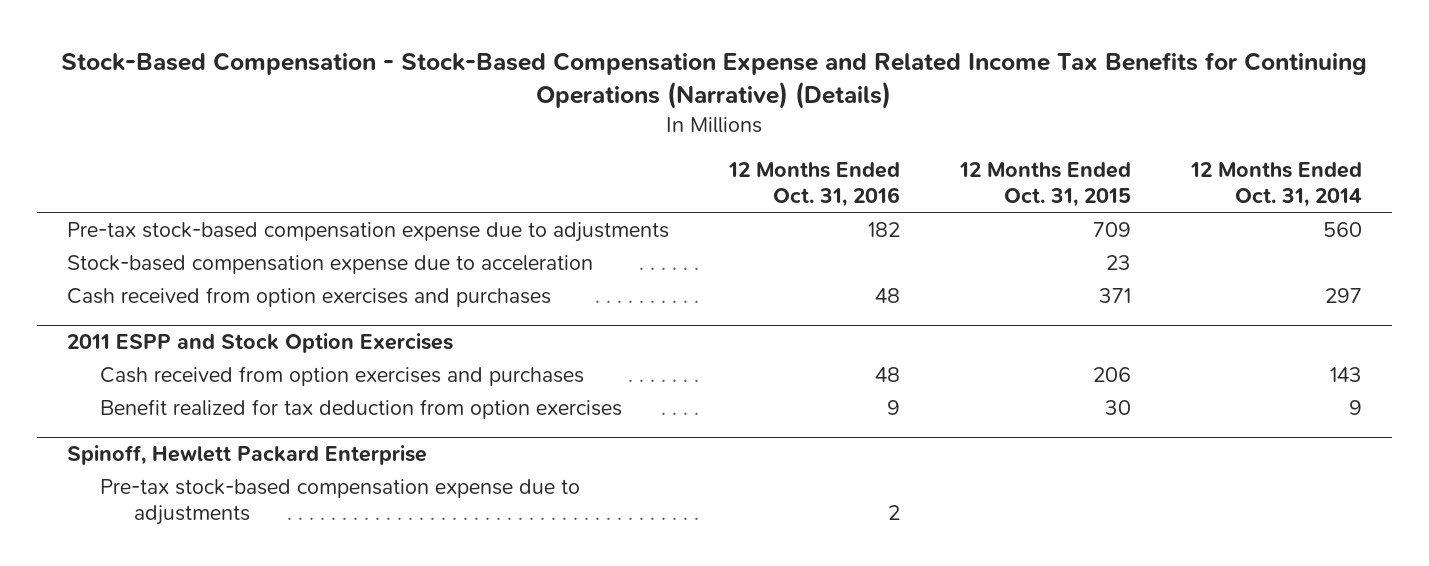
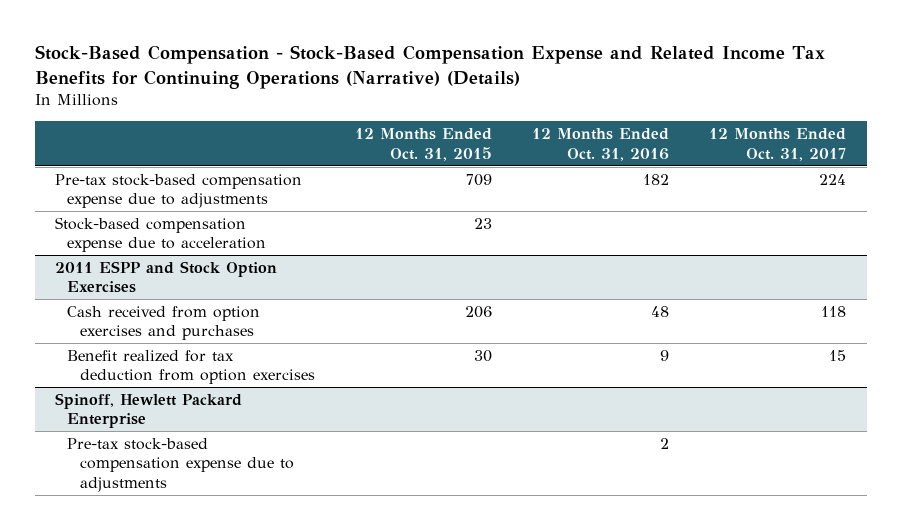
- | 12 Months Ended Oct. 31, 2016 | 12 Months Ended Oct. 31, 2015 | 12 Months Ended Oct. 31, 2014
+ | 12 Months Ended Oct. 31, 2015 | 12 Months Ended Oct. 31, 2016 | 12 Months Ended Oct. 31, 2017
- Cash received from option exercises and purchases | 48 | 371 | 297

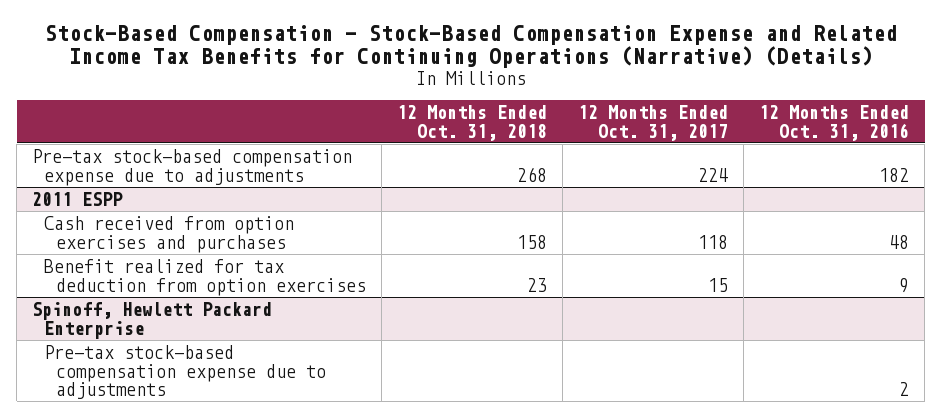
- | 12 Months Ended Oct. 31, 2015 | 12 Months Ended Oct. 31, 2016 | 12 Months Ended Oct. 31, 2017
+ | 12 Months Ended Oct. 31, 2018 | 12 Months Ended Oct. 31, 2017 | 12 Months Ended Oct. 31, 2016
- Stock-based compensation expense due to acceleration | 23 | |
- 2011 ESPP and Stock Option Exercises
+ 2011 ESPP

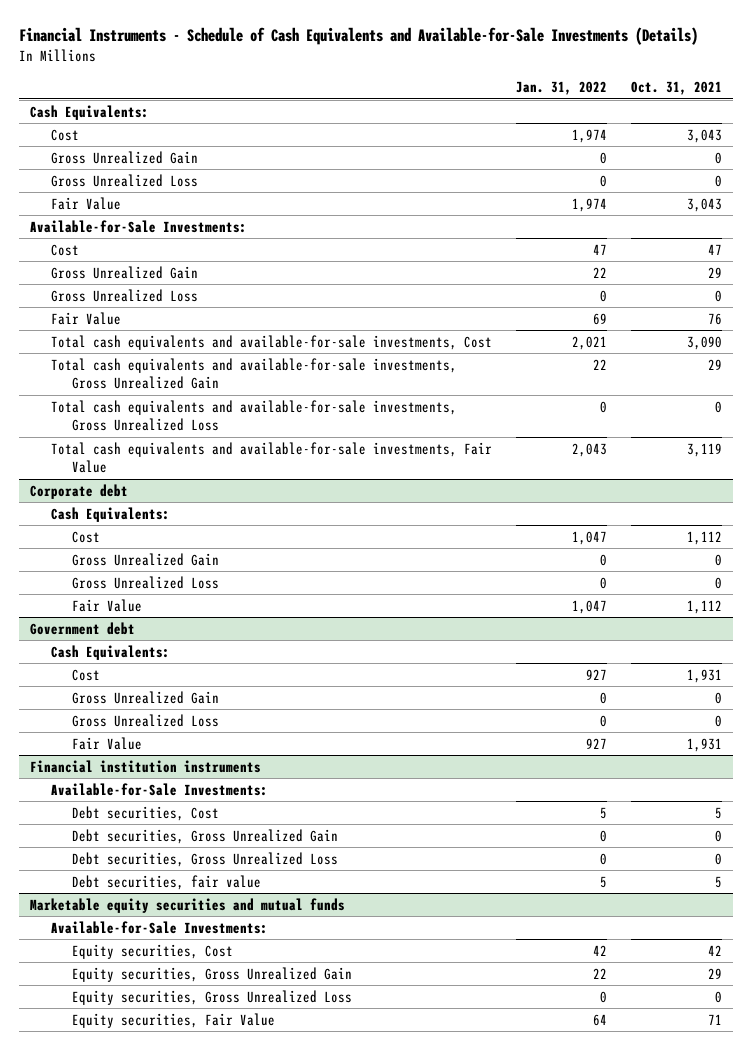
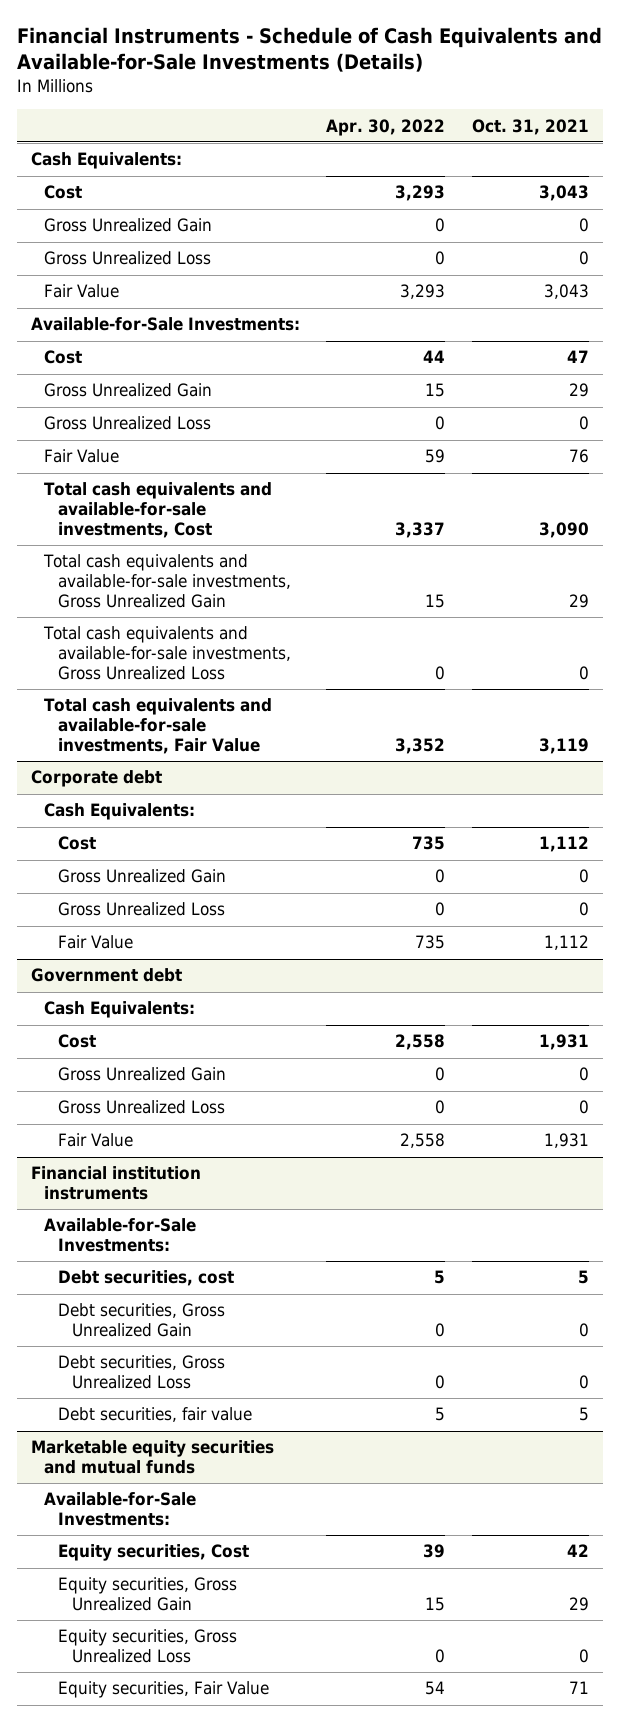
- | Jan. 31, 2022 | Oct. 31, 2021
+ | Apr. 30, 2022 | Oct. 31, 2021
@ Financial institution instruments
- Debt securities, Cost | 5 | 5
+ Debt securities, cost | 5 | 5

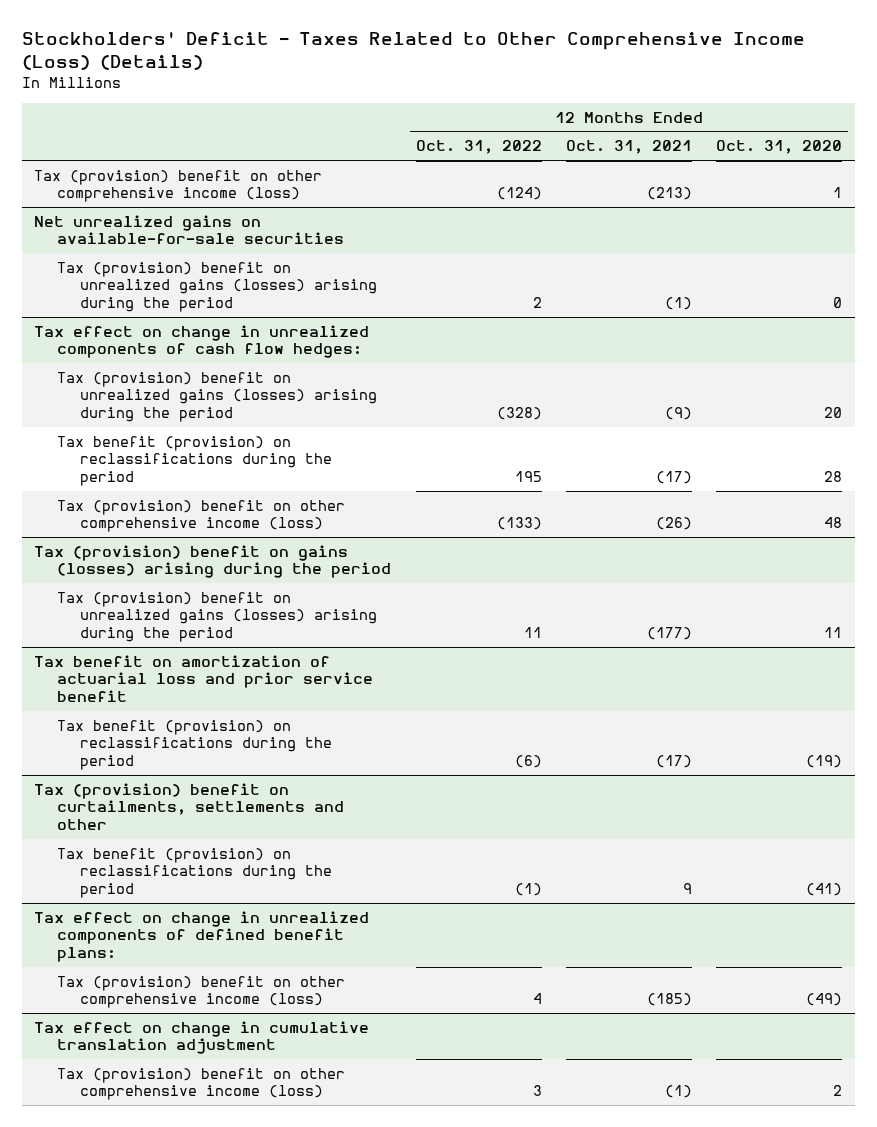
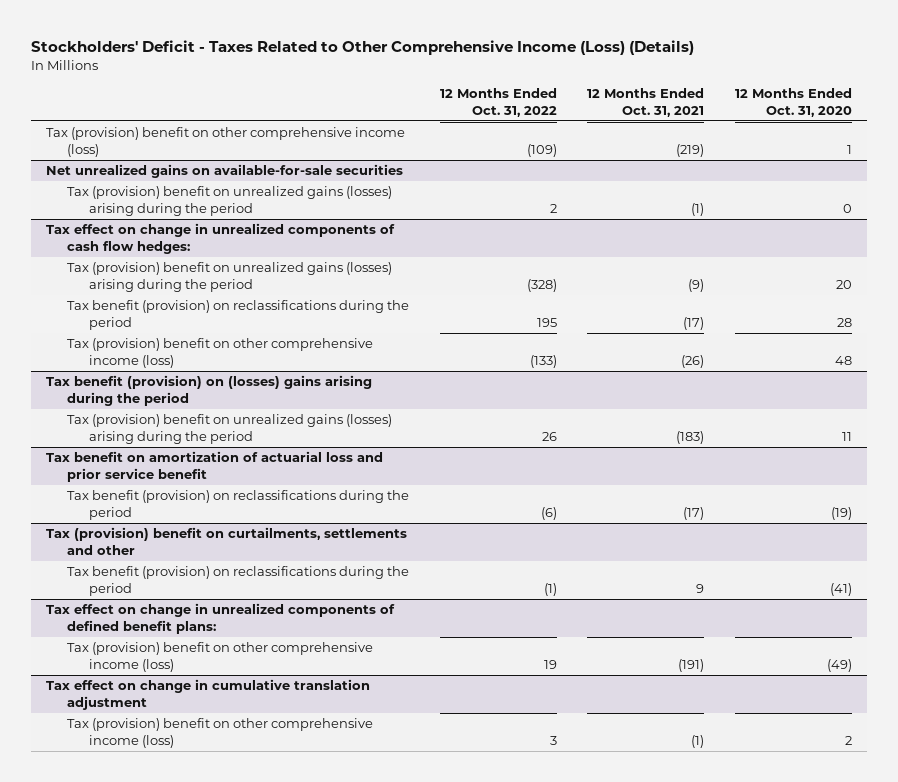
- Tax (provision) benefit on other comprehensive income (loss) | (124) | (213) | 1
+ Tax (provision) benefit on other comprehensive income (loss) | (109) | (219) | 1
- Tax (provision) benefit on gains (losses) arising during the period
- Tax (provision) benefit on unrealized gains (losses) arising during the period | 11 | (177) | 11
+ Tax benefit (provision) on (losses) gains arising during the period
+ Tax (provision) benefit on unrealized gains (losses) arising during the period | 26 | (183) | 11
@ Tax effect on change in unrealized components of defined benefit plans:
- Tax (provision) benefit on other comprehensive income (loss) | 4 | (185) | (49)
+ Tax (provision) benefit on other comprehensive income (loss) | 19 | (191) | (49)

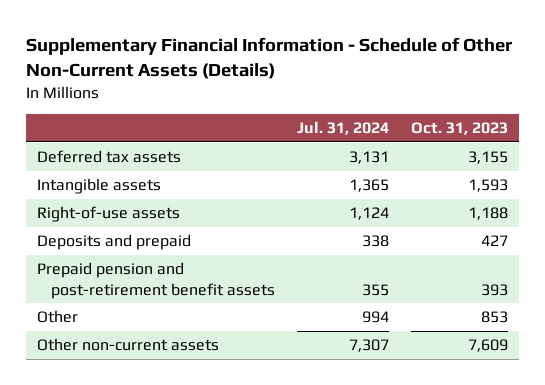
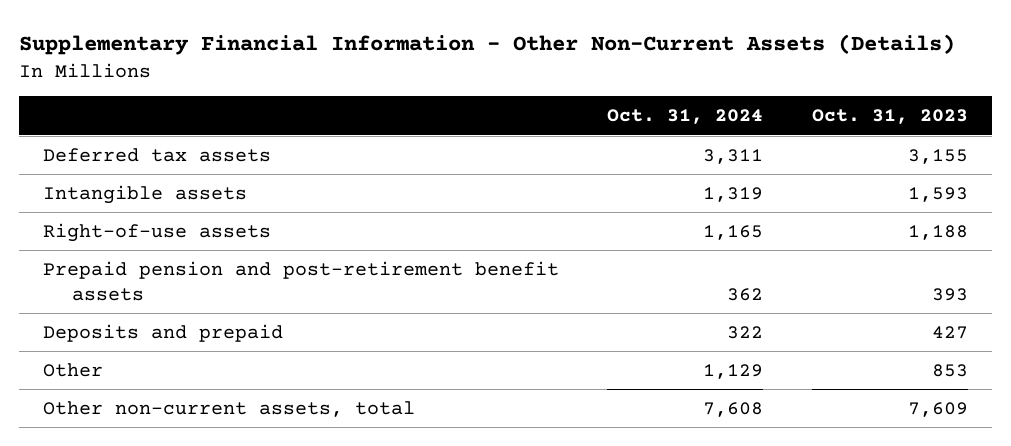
- Supplementary Financial Information - Schedule of Other Non-Current Assets (Details)
+ Supplementary Financial Information - Other Non-Current Assets (Details)
- | Jul. 31, 2024 | Oct. 31, 2023
+ | Oct. 31, 2024 | Oct. 31, 2023
moved down: Deposits and prepaid | 322 | 427
- Other non-current assets | 7,307 | 7,609
+ Other non-current assets, total | 7,608 | 7,609

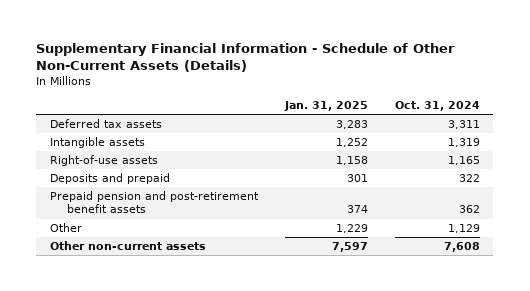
- Supplementary Financial Information - Other Non-Current Assets (Details)
+ Supplementary Financial Information - Schedule of Other Non-Current Assets (Details)
- | Oct. 31, 2024 | Oct. 31, 2023
+ | Jan. 31, 2025 | Oct. 31, 2024
moved down: Prepaid pension and post-retirement benefit assets | 374 | 362
- Other non-current assets, total | 7,608 | 7,609
+ Other non-current assets | 7,597 | 7,608

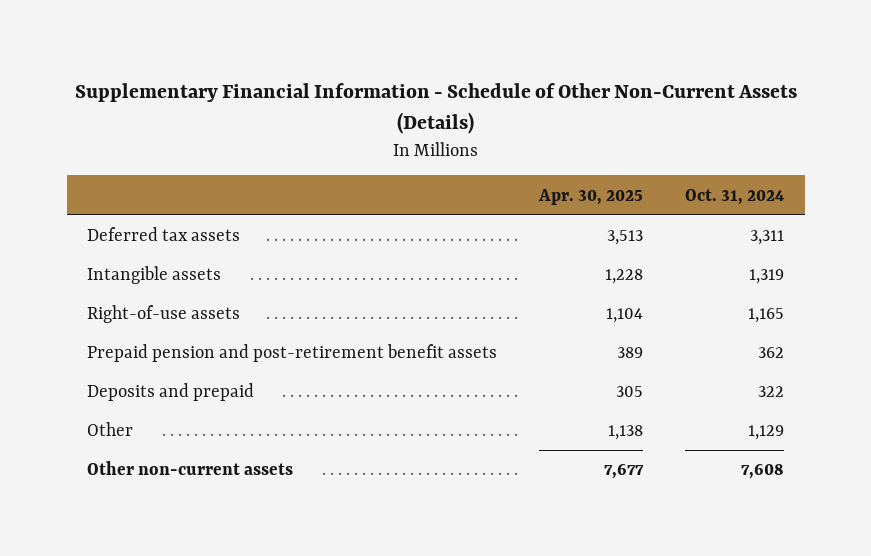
- | Jan. 31, 2025 | Oct. 31, 2024
+ | Apr. 30, 2025 | Oct. 31, 2024
moved down: Deposits and prepaid | 305 | 322

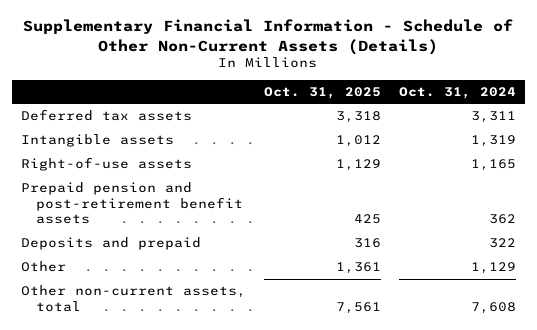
- | Apr. 30, 2025 | Oct. 31, 2024
+ | Oct. 31, 2025 | Oct. 31, 2024
- Other non-current assets | 7,677 | 7,608
+ Other non-current assets, total | 7,561 | 7,608

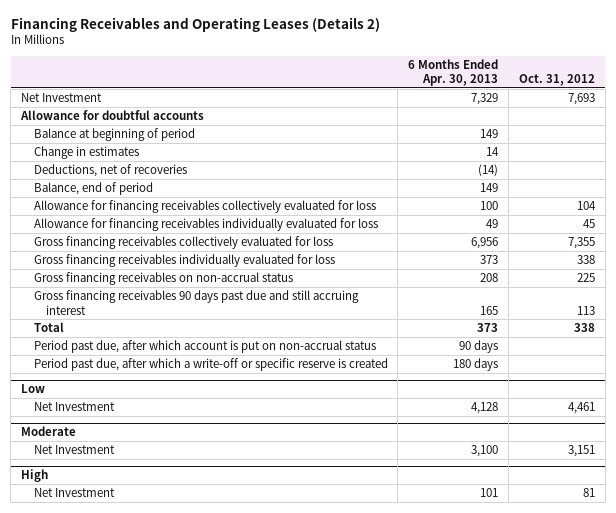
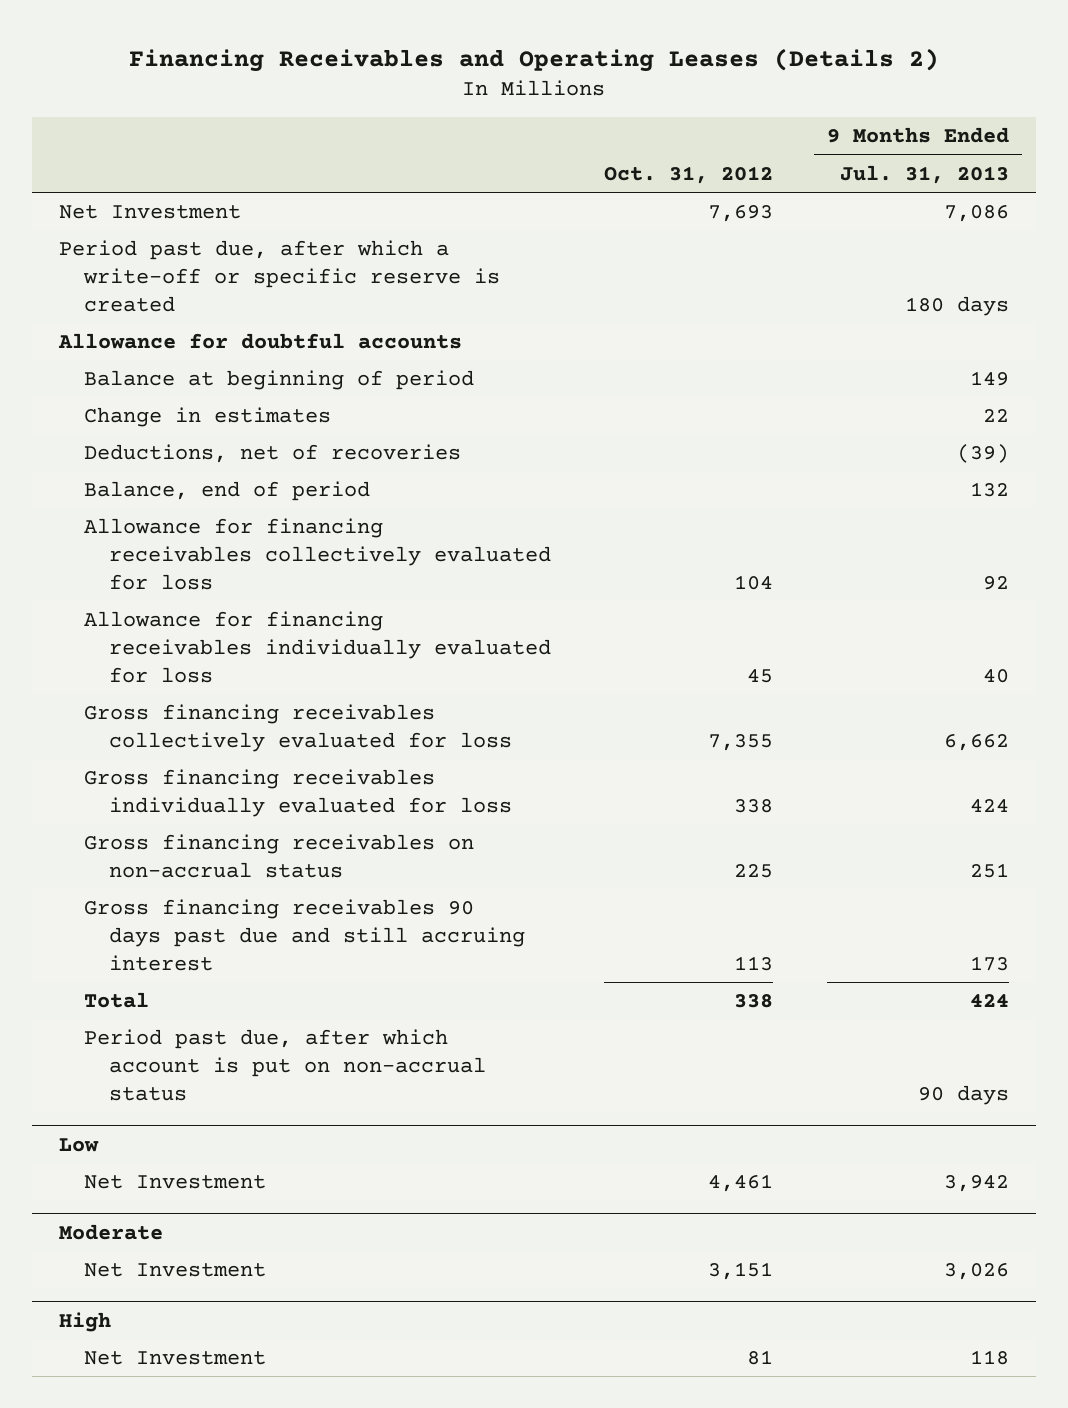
- | 6 Months Ended Apr. 30, 2013 | Oct. 31, 2012
+ | Oct. 31, 2012 | 9 Months Ended Jul. 31, 2013
moved up: Period past due, after which a write-off or specific reserve is created | | 180 days

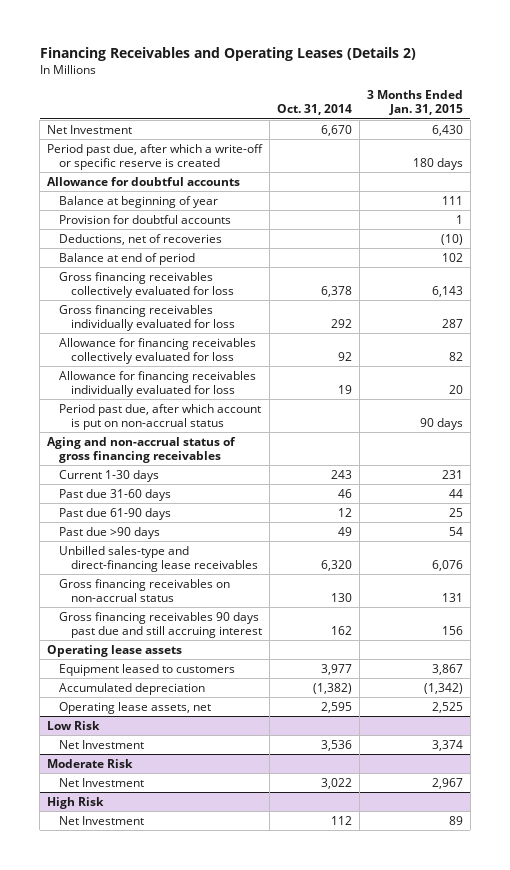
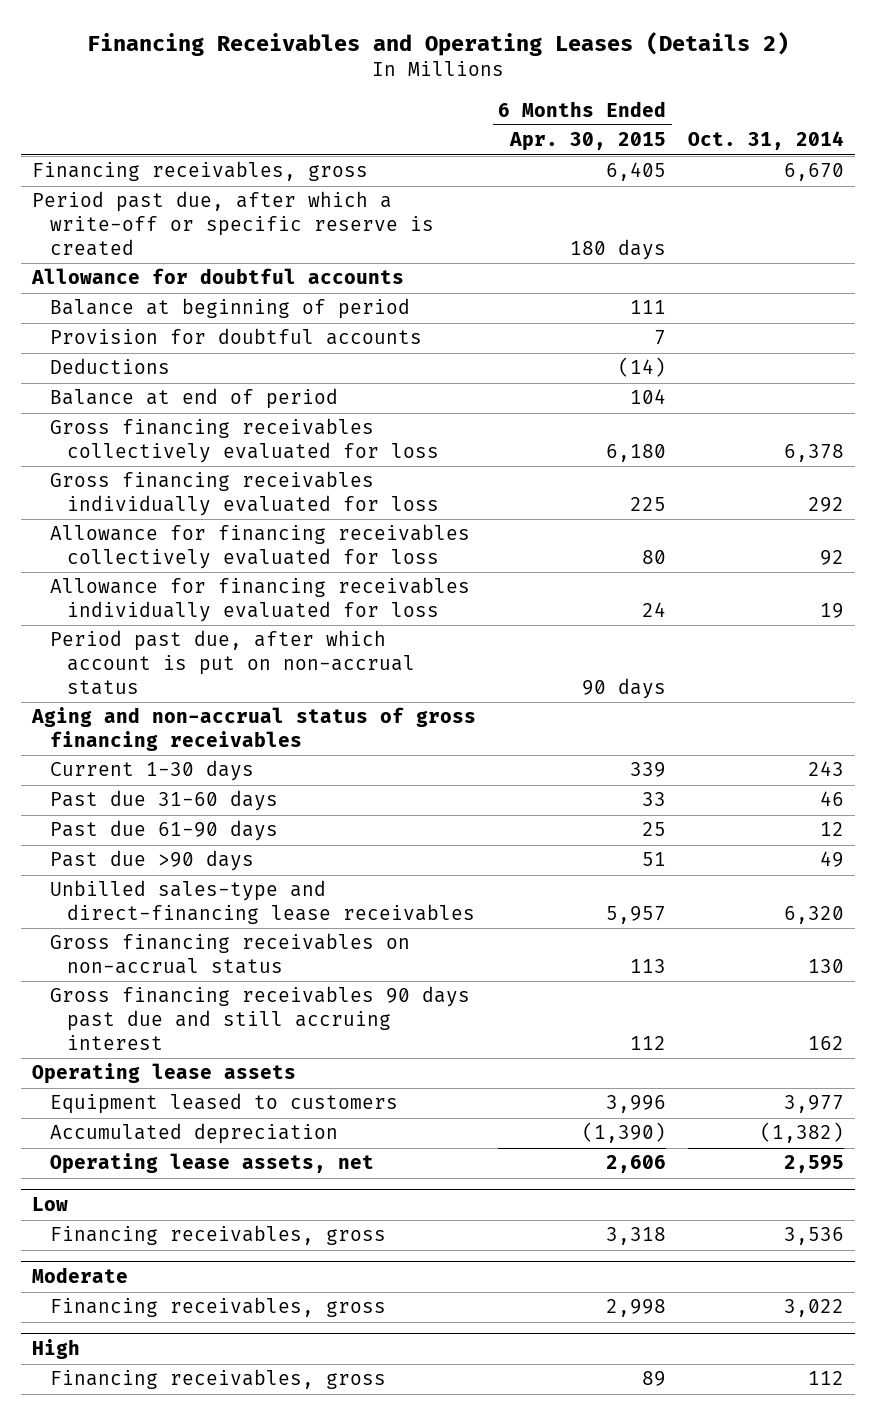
- | Oct. 31, 2014 | 3 Months Ended Jan. 31, 2015
+ | 6 Months Ended Apr. 30, 2015 | Oct. 31, 2014
- Net Investment | 6,670 | 6,430
+ Financing receivables, gross | 6,405 | 6,670
- Balance at beginning of year | | 111
+ Balance at beginning of period | 111 |
- Deductions, net of recoveries | | (10)
+ Deductions | (14) |
- Low Risk
- Net Investment | 3,536 | 3,374
- Moderate Risk
- Net Investment | 3,022 | 2,967
- High Risk
- Net Investment | 112 | 89
+ Low
+ Financing receivables, gross | 3,318 | 3,536
+ Moderate
+ Financing receivables, gross | 2,998 | 3,022
+ High
+ Financing receivables, gross | 89 | 112

